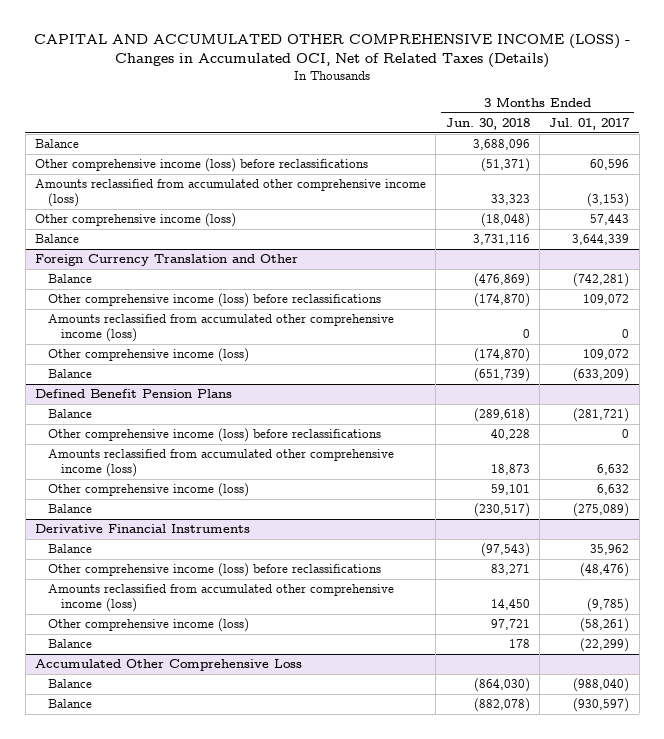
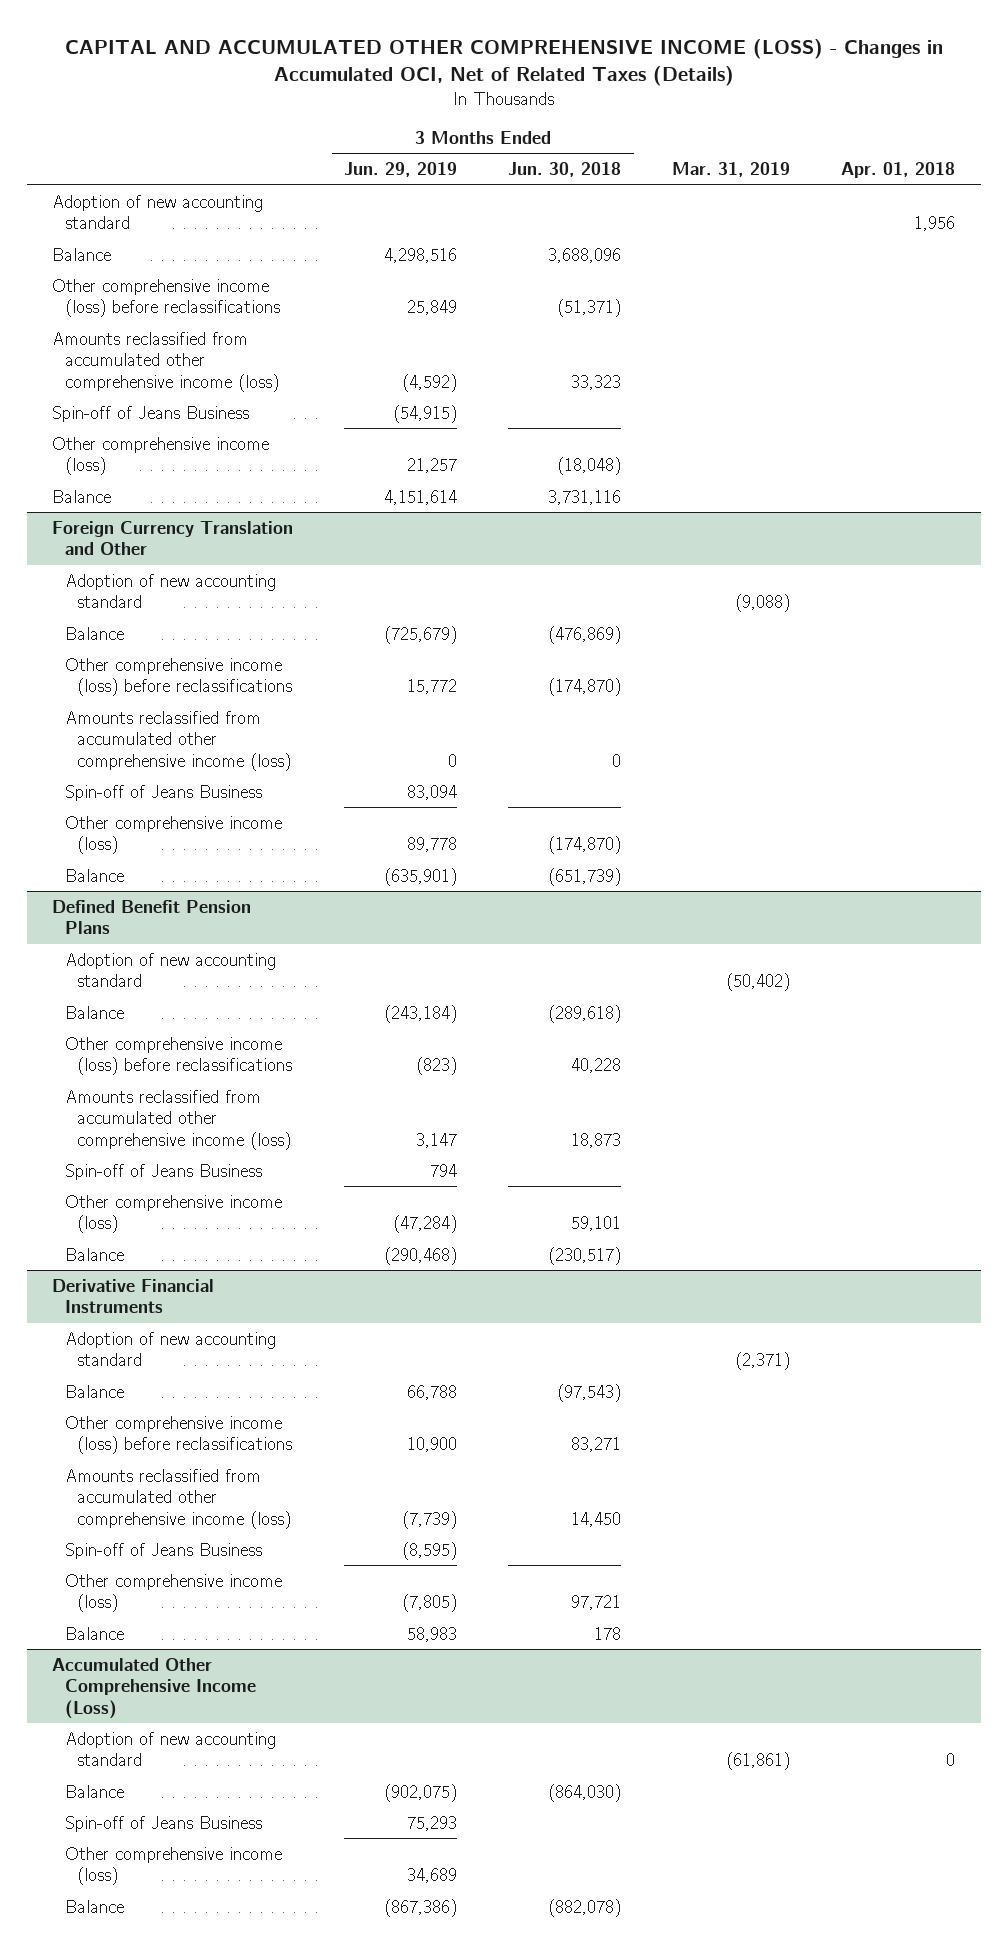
- | 3 Months Ended Jun. 30, 2018 | 3 Months Ended Jul. 01, 2017
+ | 3 Months Ended Jun. 29, 2019 | 3 Months Ended Jun. 30, 2018 | Mar. 31, 2019 | Apr. 01, 2018
+ Adoption of new accounting standard | | | | 1,956
+ Spin-off of Jeans Business | (54,915) | | |
@ Foreign Currency Translation and Other
+ Adoption of new accounting standard | | | (9,088) |
+ Spin-off of Jeans Business | 83,094 | | |
@ Defined Benefit Pension Plans
+ Adoption of new accounting standard | | | (50,402) |
+ Spin-off of Jeans Business | 794 | | |
@ Derivative Financial Instruments
+ Adoption of new accounting standard | | | (2,371) |
+ Spin-off of Jeans Business | (8,595) | | |
- Accumulated Other Comprehensive Loss
+ Accumulated Other Comprehensive Income (Loss)
+ Adoption of new accounting standard | | | (61,861) | 0
+ Spin-off of Jeans Business | 75,293 | | |
+ Other comprehensive income (loss) | 34,689 | | |

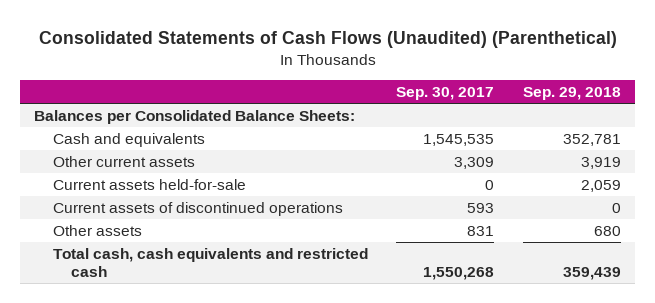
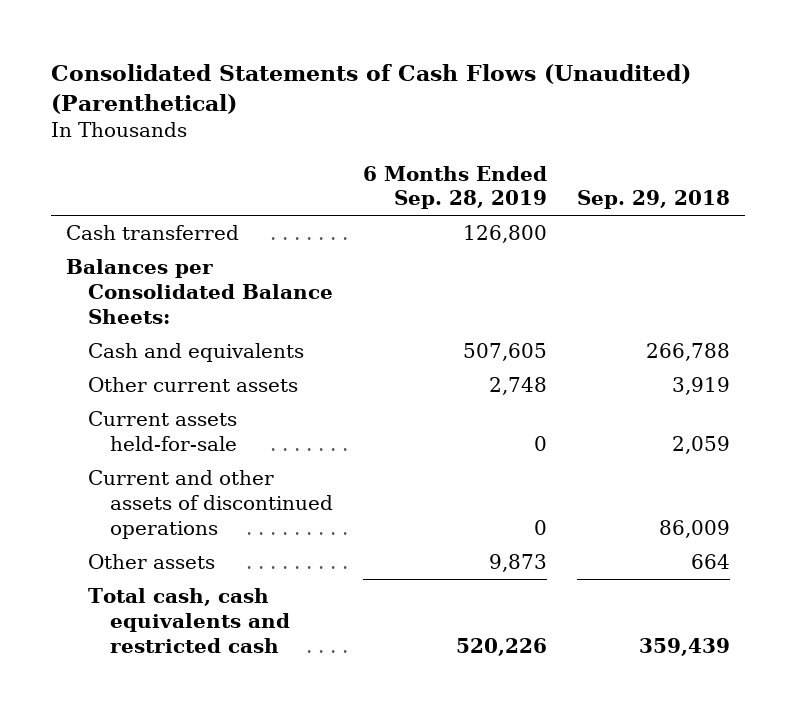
- | Sep. 30, 2017 | Sep. 29, 2018
+ | 6 Months Ended Sep. 28, 2019 | Sep. 29, 2018
+ Cash transferred | 126,800 |
- Cash and equivalents | 1,545,535 | 352,781
+ Cash and equivalents | 507,605 | 266,788
- Current assets of discontinued operations | 593 | 0
- Other assets | 831 | 680
+ Current and other assets of discontinued operations | 0 | 86,009
+ Other assets | 9,873 | 664

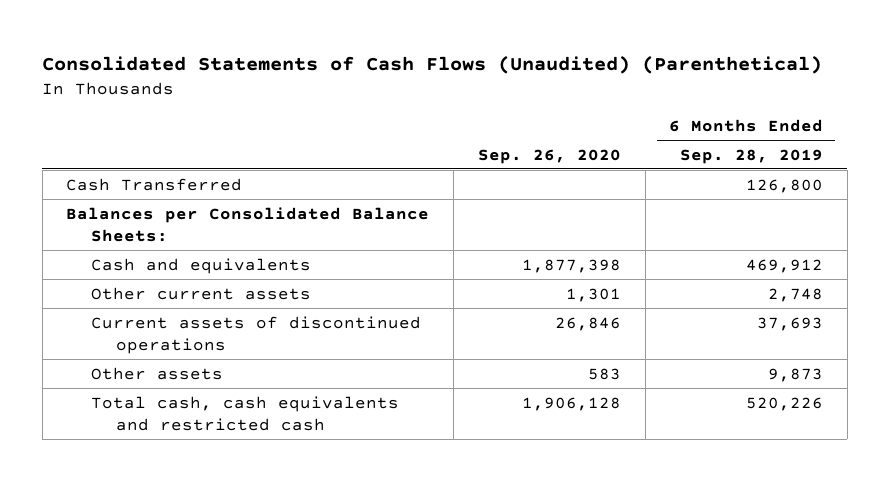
- | 6 Months Ended Sep. 28, 2019 | Sep. 29, 2018
+ | Sep. 26, 2020 | 6 Months Ended Sep. 28, 2019
- Cash transferred | 126,800 |
+ Cash Transferred | | 126,800
- Cash and equivalents | 507,605 | 266,788
+ Cash and equivalents | 1,877,398 | 469,912
- Current assets held-for-sale | 0 | 2,059
- Current and other assets of discontinued operations | 0 | 86,009
+ Current assets of discontinued operations | 26,846 | 37,693

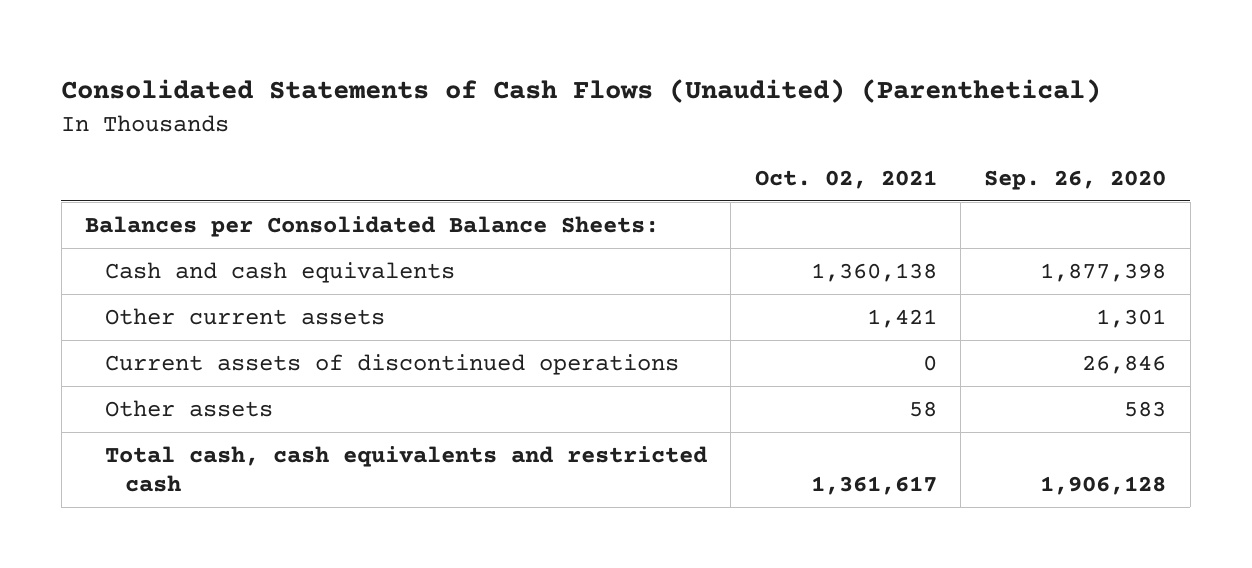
- | Sep. 26, 2020 | 6 Months Ended Sep. 28, 2019
+ | Oct. 02, 2021 | Sep. 26, 2020
- Cash Transferred | | 126,800
- Cash and equivalents | 1,877,398 | 469,912
+ Cash and cash equivalents | 1,360,138 | 1,877,398

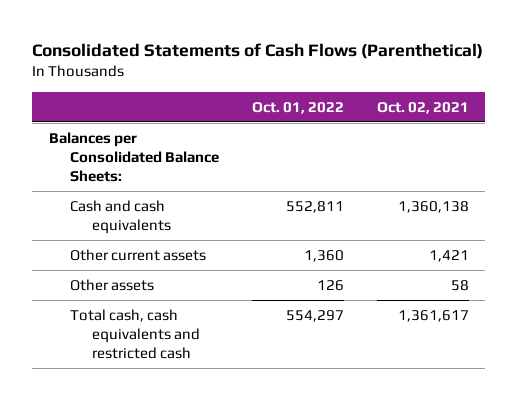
- Consolidated Statements of Cash Flows (Unaudited) (Parenthetical)
+ Consolidated Statements of Cash Flows (Parenthetical)
- | Oct. 02, 2021 | Sep. 26, 2020
+ | Oct. 01, 2022 | Oct. 02, 2021
- Current assets of discontinued operations | 0 | 26,846

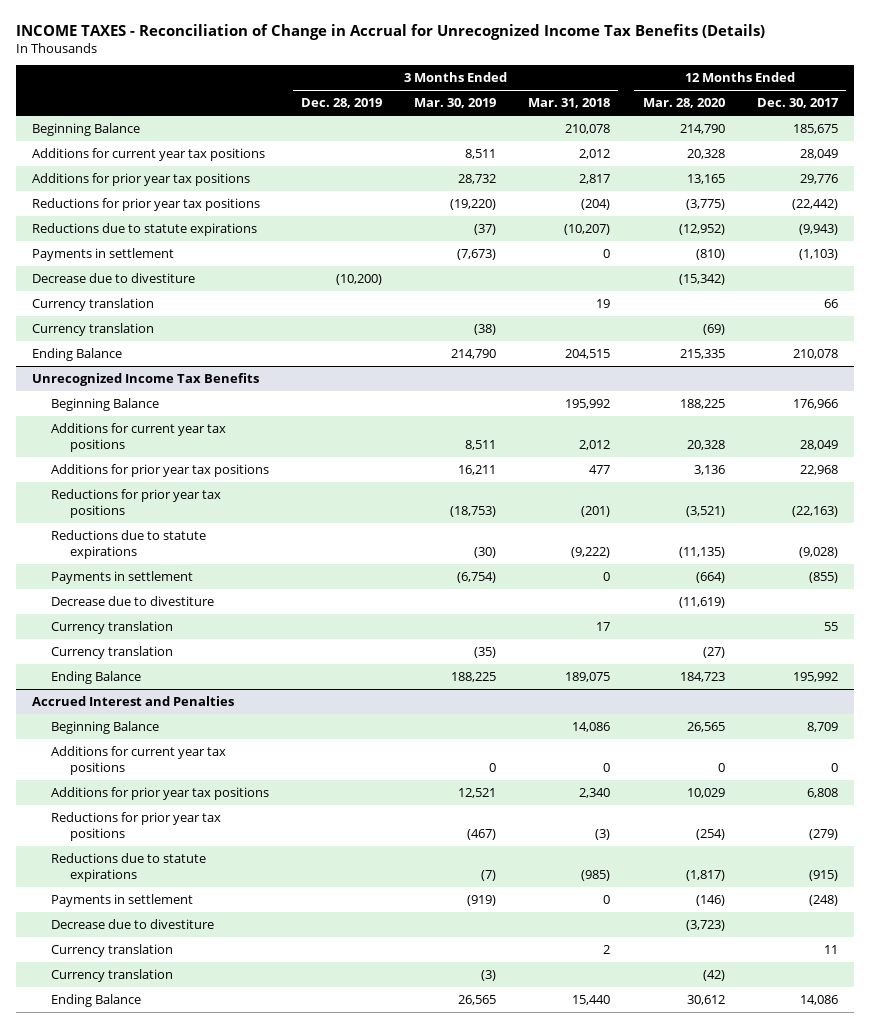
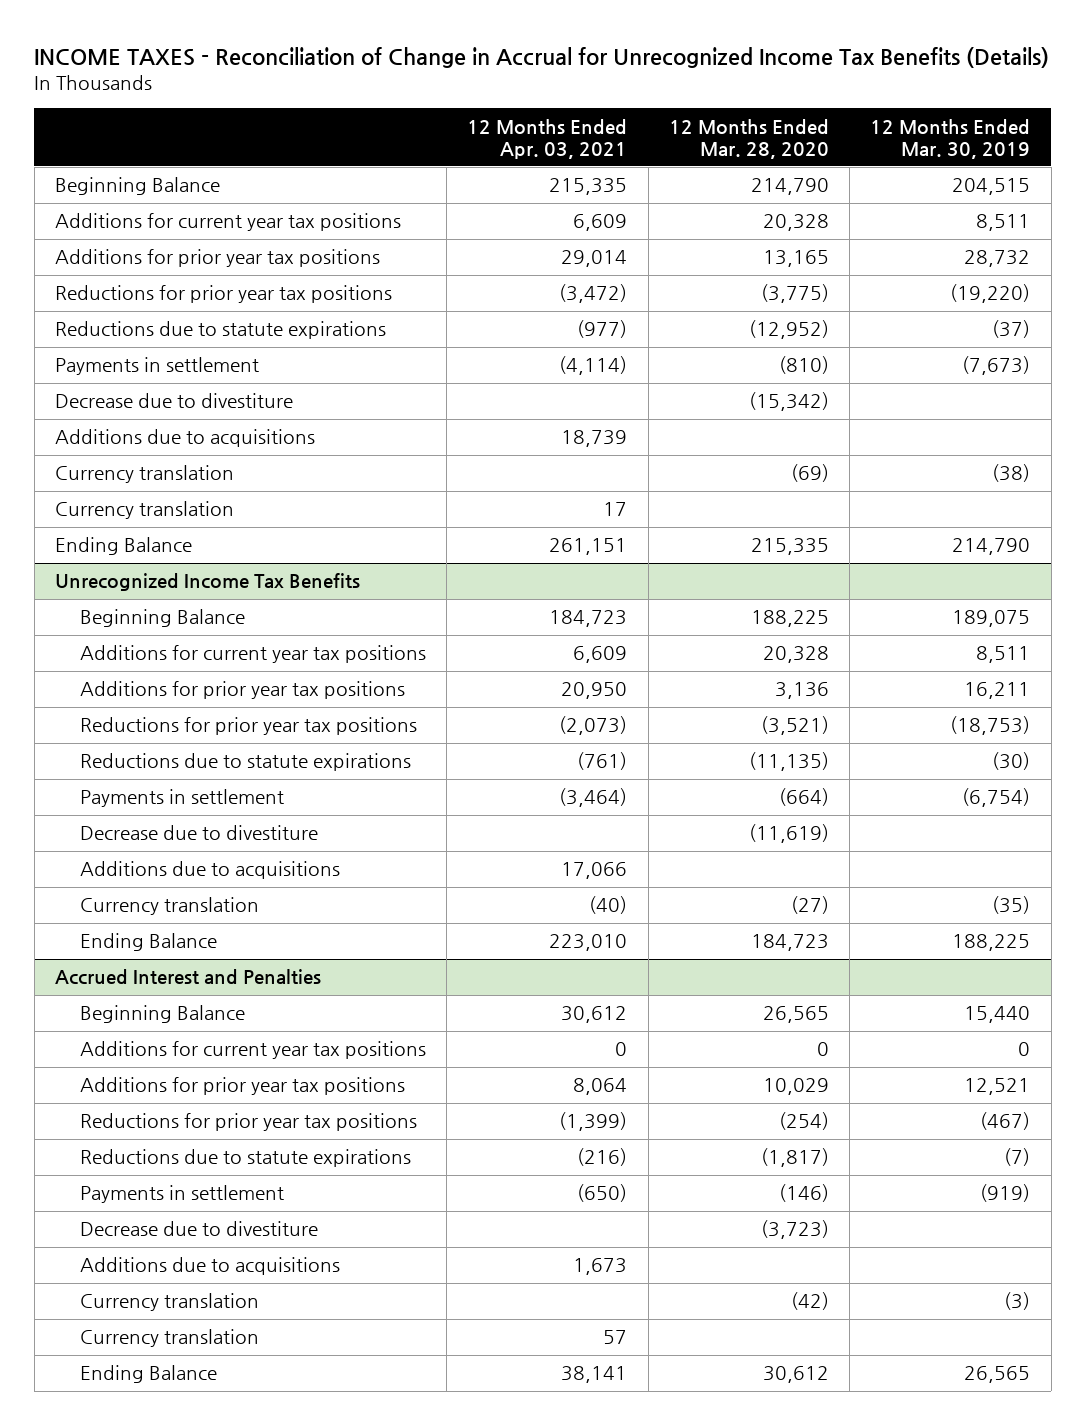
- | 3 Months Ended Dec. 28, 2019 | 3 Months Ended Mar. 30, 2019 | 3 Months Ended Mar. 31, 2018 | 12 Months Ended Mar. 28, 2020 | 12 Months Ended Dec. 30, 2017
+ | 12 Months Ended Apr. 03, 2021 | 12 Months Ended Mar. 28, 2020 | 12 Months Ended Mar. 30, 2019
+ Additions due to acquisitions | 18,739 | |
moved down: Currency translation | 17 | |
@ Unrecognized Income Tax Benefits
- Currency translation | | | 17 | | 55
+ Additions due to acquisitions | 17,066 | |
@ Accrued Interest and Penalties
+ Additions due to acquisitions | 1,673 | |
moved down: Currency translation | 57 | |

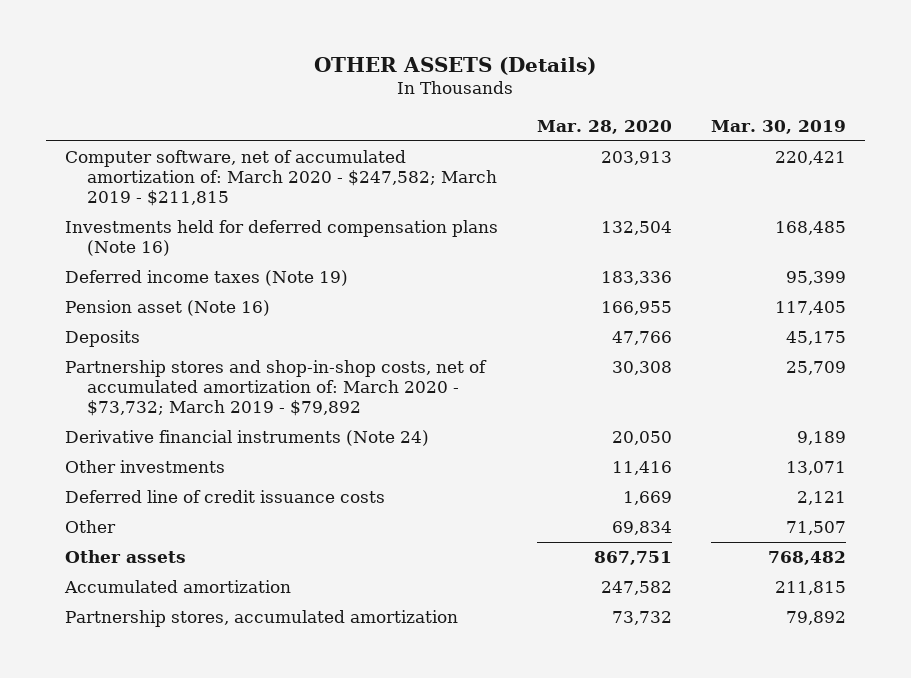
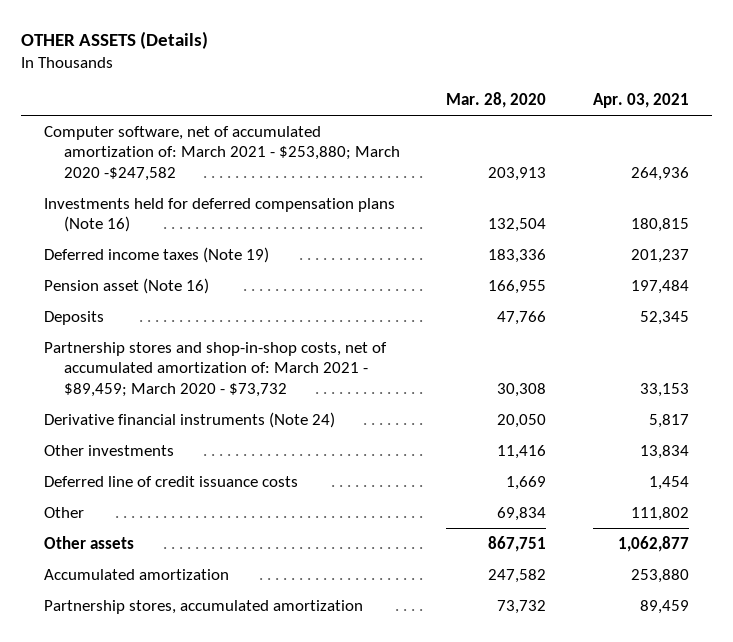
- | Mar. 28, 2020 | Mar. 30, 2019
+ | Mar. 28, 2020 | Apr. 03, 2021
- Computer software, net of accumulated amortization of: March 2020 - $247,582; March 2019 - $211,815 | 203,913 | 220,421
+ Computer software, net of accumulated amortization of: March 2021 - $253,880; March 2020 -$247,582 | 203,913 | 264,936
- Partnership stores and shop-in-shop costs, net of accumulated amortization of: March 2020 - $73,732; March 2019 - $79,892 | 30,308 | 25,709
+ Partnership stores and shop-in-shop costs, net of accumulated amortization of: March 2021 - $89,459; March 2020 - $73,732 | 30,308 | 33,153

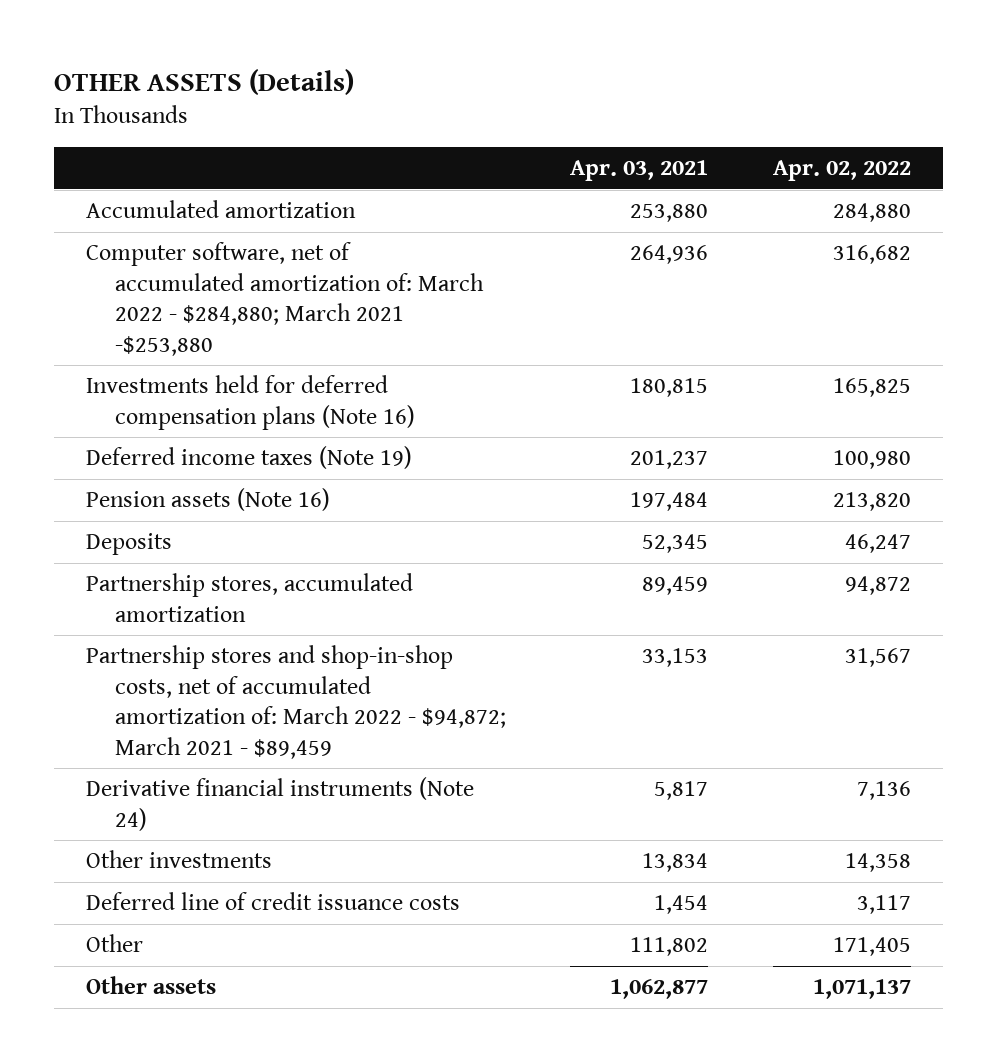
- | Mar. 28, 2020 | Apr. 03, 2021
+ | Apr. 03, 2021 | Apr. 02, 2022
- Computer software, net of accumulated amortization of: March 2021 - $253,880; March 2020 -$247,582 | 203,913 | 264,936
moved up: Accumulated amortization | 253,880 | 284,880
+ Computer software, net of accumulated amortization of: March 2022 - $284,880; March 2021 -$253,880 | 264,936 | 316,682
- Pension asset (Note 16) | 166,955 | 197,484
+ Pension assets (Note 16) | 197,484 | 213,820
- Partnership stores and shop-in-shop costs, net of accumulated amortization of: March 2021 - $89,459; March 2020 - $73,732 | 30,308 | 33,153
moved up: Partnership stores, accumulated amortization | 89,459 | 94,872
+ Partnership stores and shop-in-shop costs, net of accumulated amortization of: March 2022 - $94,872; March 2021 - $89,459 | 33,153 | 31,567

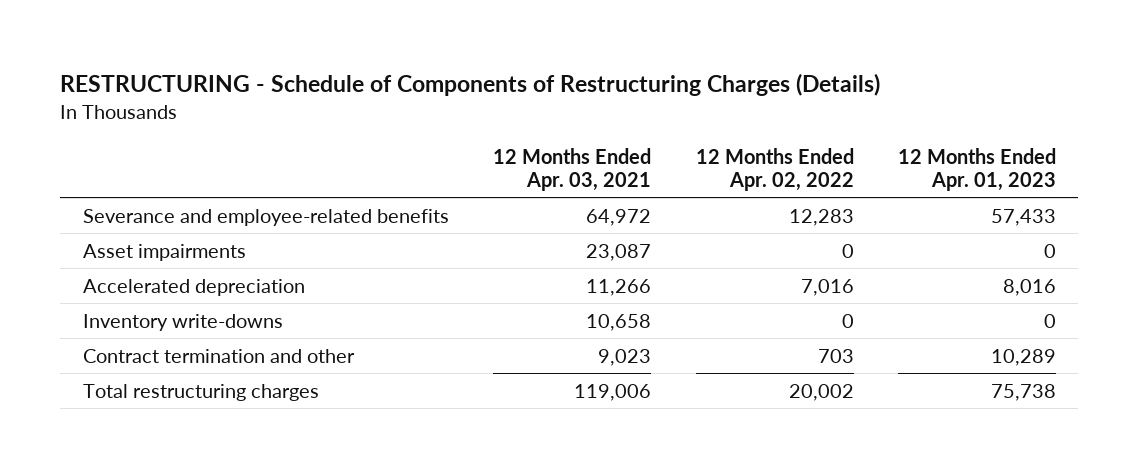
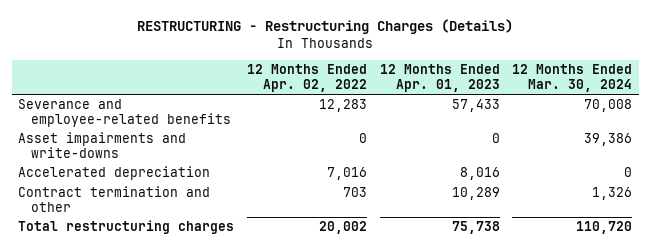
- RESTRUCTURING - Schedule of Components of Restructuring Charges (Details)
+ RESTRUCTURING - Restructuring Charges (Details)
- | 12 Months Ended Apr. 03, 2021 | 12 Months Ended Apr. 02, 2022 | 12 Months Ended Apr. 01, 2023
+ | 12 Months Ended Apr. 02, 2022 | 12 Months Ended Apr. 01, 2023 | 12 Months Ended Mar. 30, 2024
- Asset impairments | 23,087 | 0 | 0
+ Asset impairments and write-downs | 0 | 0 | 39,386
- Inventory write-downs | 10,658 | 0 | 0

